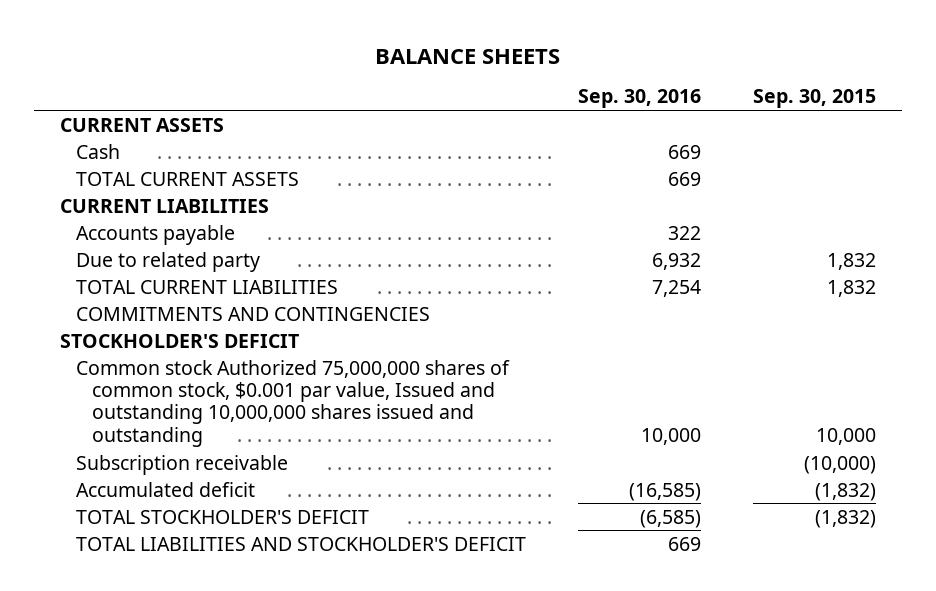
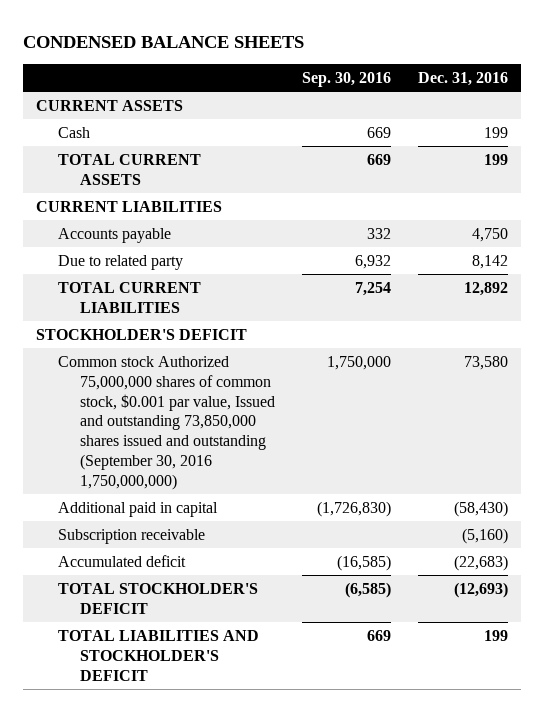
- BALANCE SHEETS
+ CONDENSED BALANCE SHEETS
- | Sep. 30, 2016 | Sep. 30, 2015
+ | Sep. 30, 2016 | Dec. 31, 2016
- Accounts payable | 322 |
+ Accounts payable | 332 | 4,750
- COMMITMENTS AND CONTINGENCIES
- Common stock Authorized 75,000,000 shares of common stock, $0.001 par value, Issued and outstanding 10,000,000 shares issued and outstanding | 10,000 | 10,000
+ Common stock Authorized 75,000,000 shares of common stock, $0.001 par value, Issued and outstanding 73,850,000 shares issued and outstanding (September 30, 2016 1,750,000,000) | 1,750,000 | 73,580
+ Additional paid in capital | (1,726,830) | (58,430)

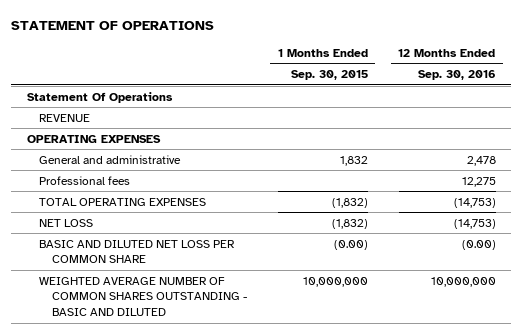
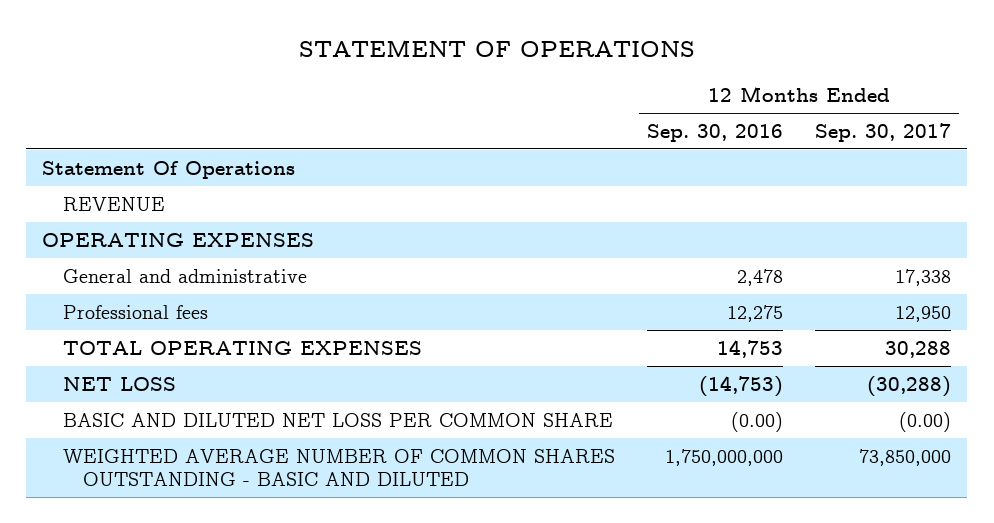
- | 1 Months Ended Sep. 30, 2015 | 12 Months Ended Sep. 30, 2016
+ | 12 Months Ended Sep. 30, 2016 | 12 Months Ended Sep. 30, 2017
- TOTAL OPERATING EXPENSES | (1,832) | (14,753)
+ TOTAL OPERATING EXPENSES | 14,753 | 30,288
- WEIGHTED AVERAGE NUMBER OF COMMON SHARES OUTSTANDING - BASIC AND DILUTED | 10,000,000 | 10,000,000
+ WEIGHTED AVERAGE NUMBER OF COMMON SHARES OUTSTANDING - BASIC AND DILUTED | 1,750,000,000 | 73,850,000

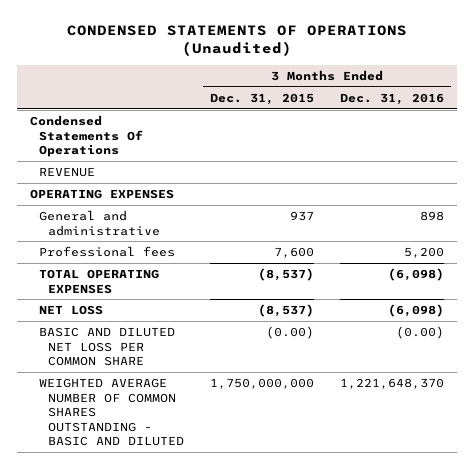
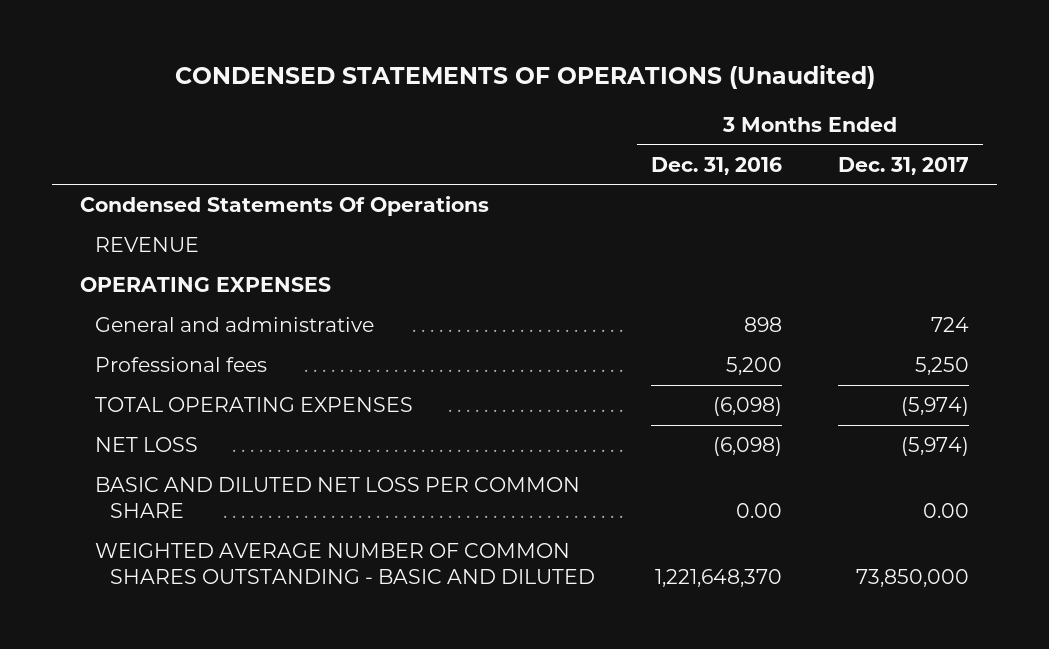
- | 3 Months Ended Dec. 31, 2015 | 3 Months Ended Dec. 31, 2016
+ | 3 Months Ended Dec. 31, 2016 | 3 Months Ended Dec. 31, 2017
- BASIC AND DILUTED NET LOSS PER COMMON SHARE | (0.00) | (0.00)
+ BASIC AND DILUTED NET LOSS PER COMMON SHARE | 0.00 | 0.00

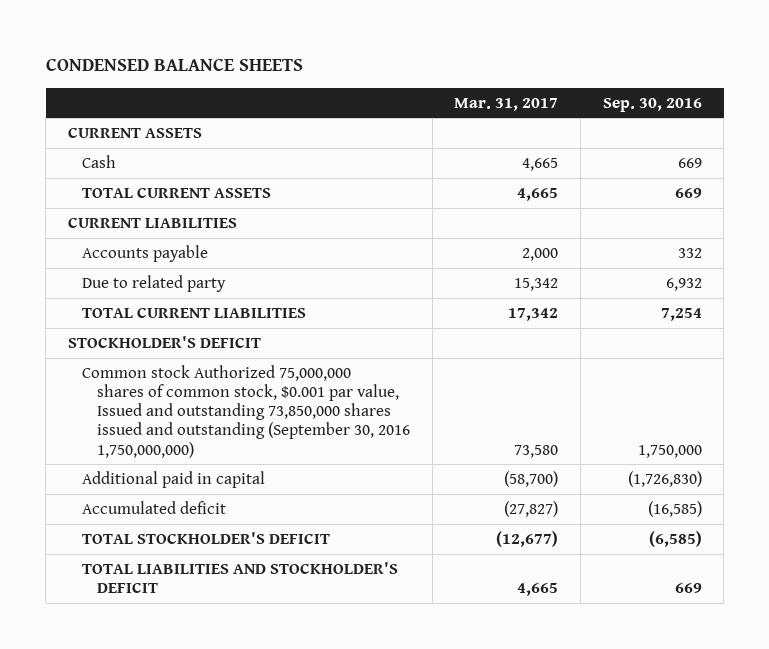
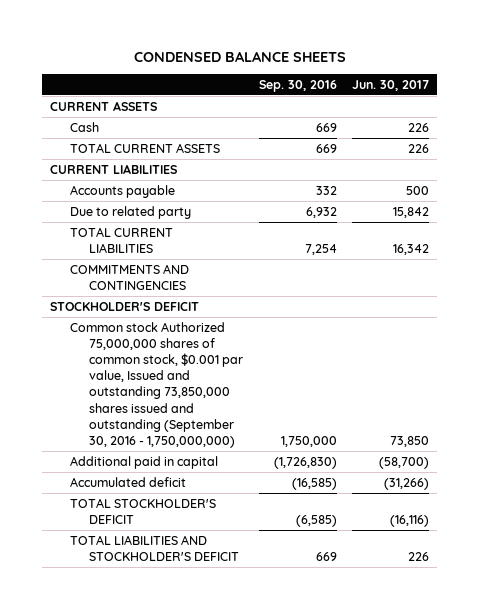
- | Mar. 31, 2017 | Sep. 30, 2016
+ | Sep. 30, 2016 | Jun. 30, 2017
+ COMMITMENTS AND CONTINGENCIES
- Common stock Authorized 75,000,000 shares of common stock, $0.001 par value, Issued and outstanding 73,850,000 shares issued and outstanding (September 30, 2016 1,750,000,000) | 73,580 | 1,750,000
+ Common stock Authorized 75,000,000 shares of common stock, $0.001 par value, Issued and outstanding 73,850,000 shares issued and outstanding (September 30, 2016 - 1,750,000,000) | 1,750,000 | 73,850

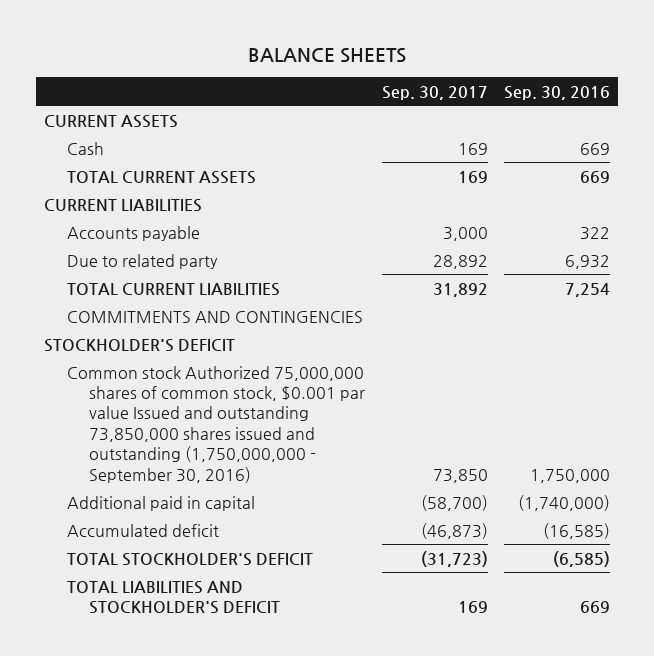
- CONDENSED BALANCE SHEETS
+ BALANCE SHEETS
- | Sep. 30, 2016 | Jun. 30, 2017
+ | Sep. 30, 2017 | Sep. 30, 2016
- Accounts payable | 332 | 500
+ Accounts payable | 3,000 | 322
- Common stock Authorized 75,000,000 shares of common stock, $0.001 par value, Issued and outstanding 73,850,000 shares issued and outstanding (September 30, 2016 - 1,750,000,000) | 1,750,000 | 73,850
- Additional paid in capital | (1,726,830) | (58,700)
+ Common stock Authorized 75,000,000 shares of common stock, $0.001 par value Issued and outstanding 73,850,000 shares issued and outstanding (1,750,000,000 - September 30, 2016) | 73,850 | 1,750,000
+ Additional paid in capital | (58,700) | (1,740,000)

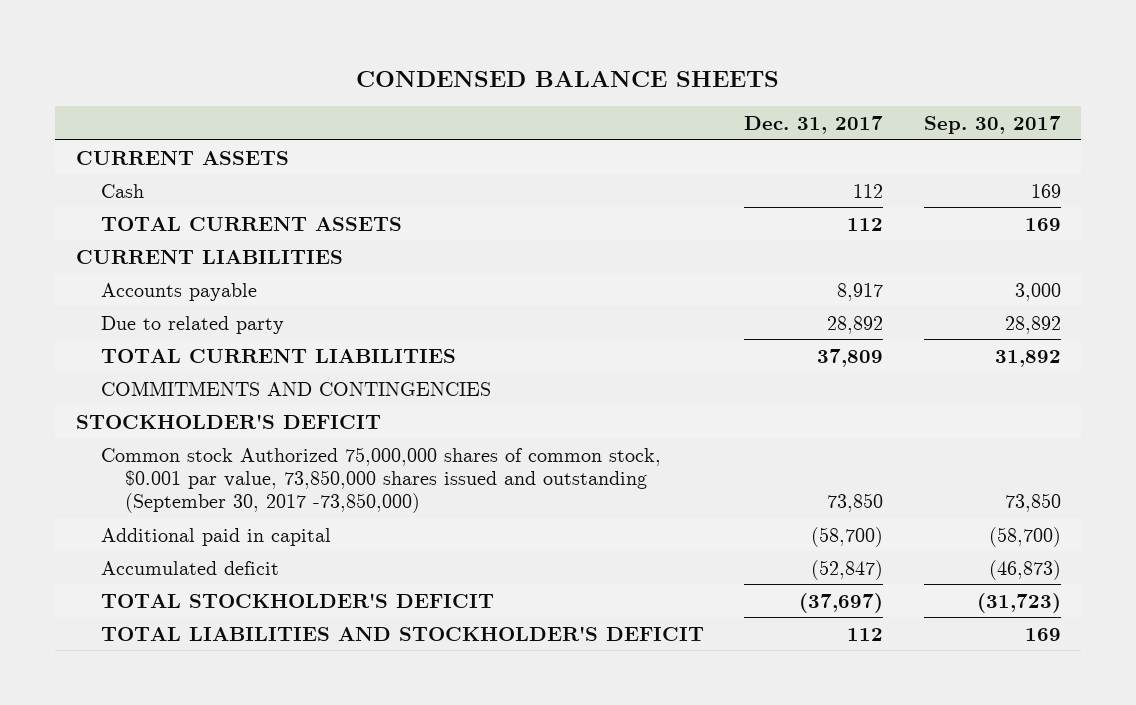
- BALANCE SHEETS
+ CONDENSED BALANCE SHEETS
- | Sep. 30, 2017 | Sep. 30, 2016
+ | Dec. 31, 2017 | Sep. 30, 2017
- Common stock Authorized 75,000,000 shares of common stock, $0.001 par value Issued and outstanding 73,850,000 shares issued and outstanding (1,750,000,000 - September 30, 2016) | 73,850 | 1,750,000
+ Common stock Authorized 75,000,000 shares of common stock, $0.001 par value, 73,850,000 shares issued and outstanding (September 30, 2017 -73,850,000) | 73,850 | 73,850

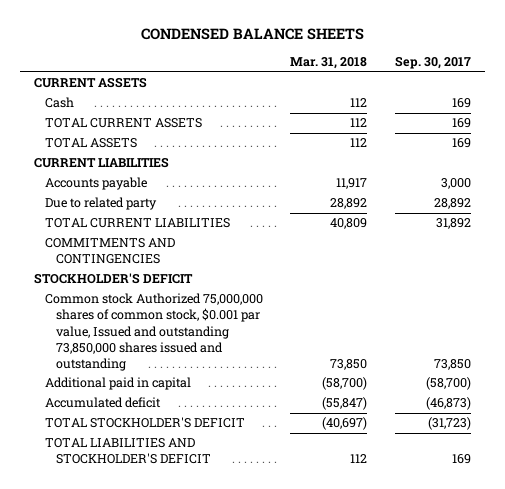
- | Dec. 31, 2017 | Sep. 30, 2017
+ | Mar. 31, 2018 | Sep. 30, 2017
+ TOTAL ASSETS | 112 | 169
- Common stock Authorized 75,000,000 shares of common stock, $0.001 par value, 73,850,000 shares issued and outstanding (September 30, 2017 -73,850,000) | 73,850 | 73,850
+ Common stock Authorized 75,000,000 shares of common stock, $0.001 par value, Issued and outstanding 73,850,000 shares issued and outstanding | 73,850 | 73,850

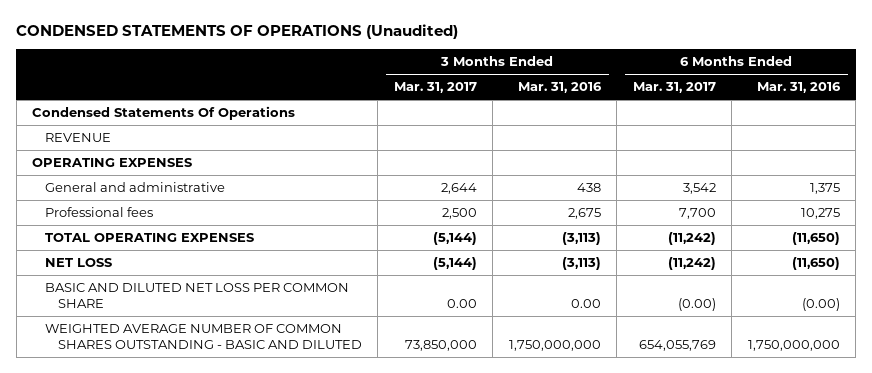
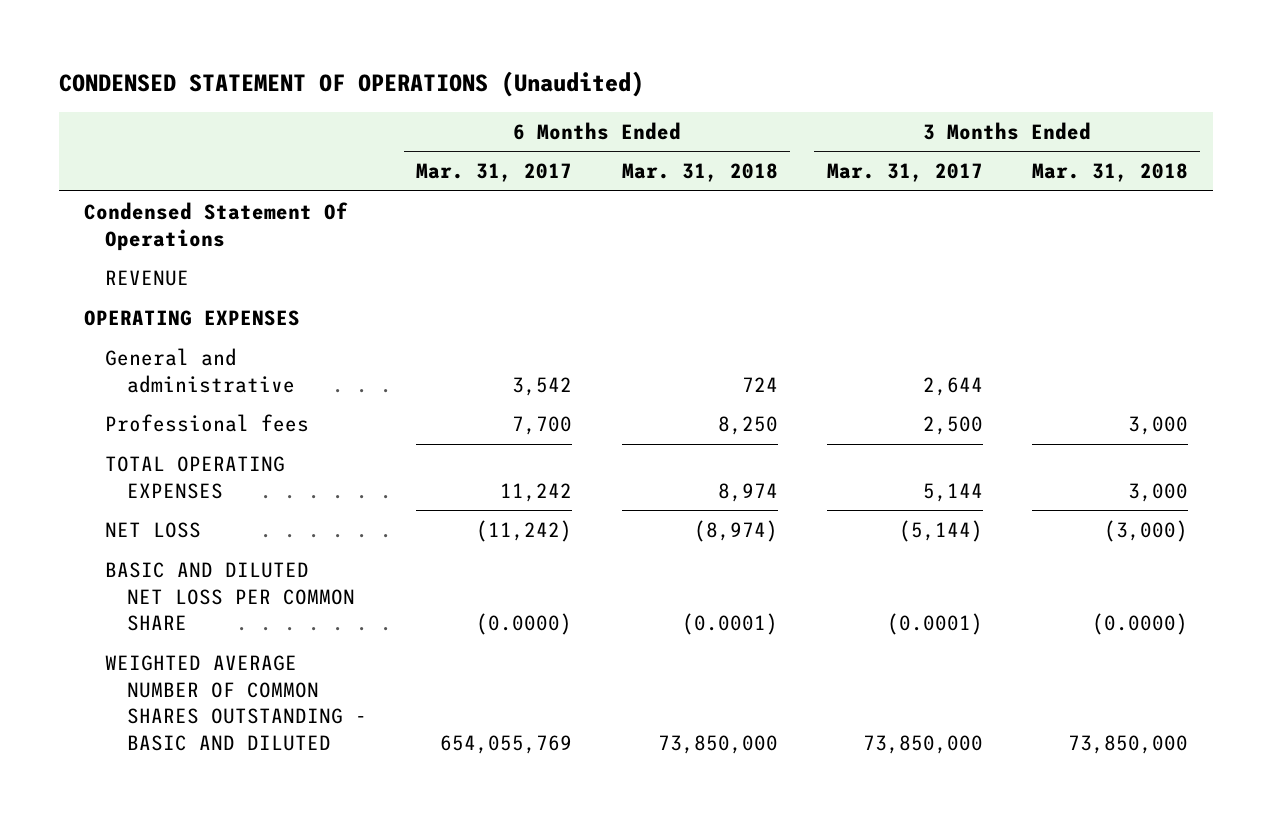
- CONDENSED STATEMENTS OF OPERATIONS (Unaudited)
+ CONDENSED STATEMENT OF OPERATIONS (Unaudited)
- | 3 Months Ended Mar. 31, 2017 | 3 Months Ended Mar. 31, 2016 | 6 Months Ended Mar. 31, 2017 | 6 Months Ended Mar. 31, 2016
+ | 6 Months Ended Mar. 31, 2017 | 6 Months Ended Mar. 31, 2018 | 3 Months Ended Mar. 31, 2017 | 3 Months Ended Mar. 31, 2018
- Condensed Statements Of Operations
+ Condensed Statement Of Operations
- TOTAL OPERATING EXPENSES | (5,144) | (3,113) | (11,242) | (11,650)
+ TOTAL OPERATING EXPENSES | 11,242 | 8,974 | 5,144 | 3,000
- BASIC AND DILUTED NET LOSS PER COMMON SHARE | 0.00 | 0.00 | (0.00) | (0.00)
+ BASIC AND DILUTED NET LOSS PER COMMON SHARE | (0.0000) | (0.0001) | (0.0001) | (0.0000)

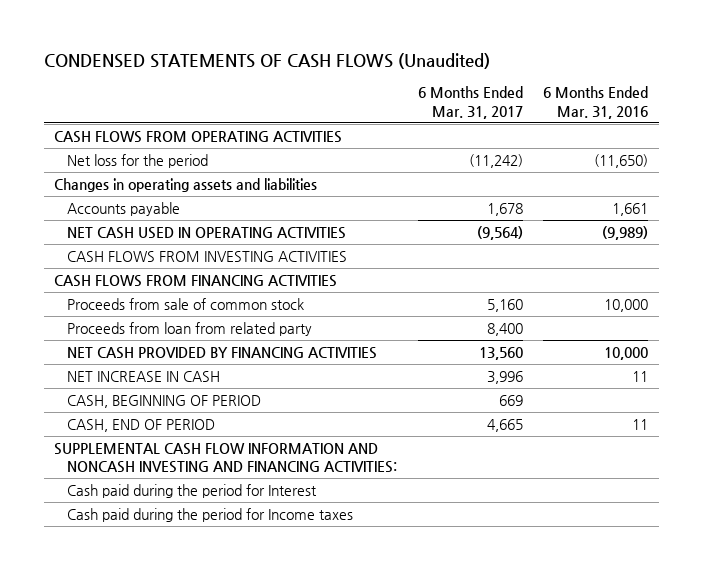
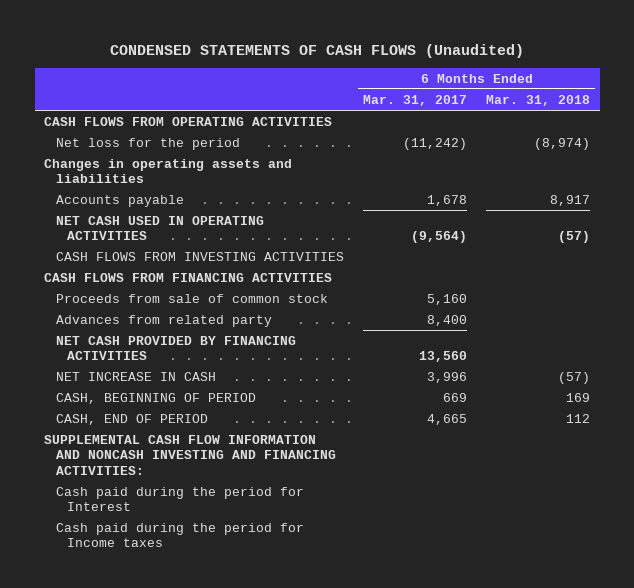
- | 6 Months Ended Mar. 31, 2017 | 6 Months Ended Mar. 31, 2016
+ | 6 Months Ended Mar. 31, 2017 | 6 Months Ended Mar. 31, 2018
- Proceeds from loan from related party | 8,400 |
+ Advances from related party | 8,400 |

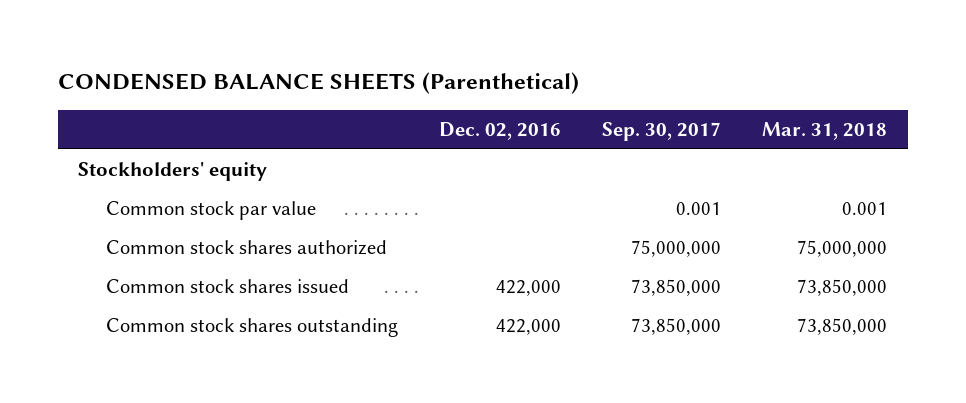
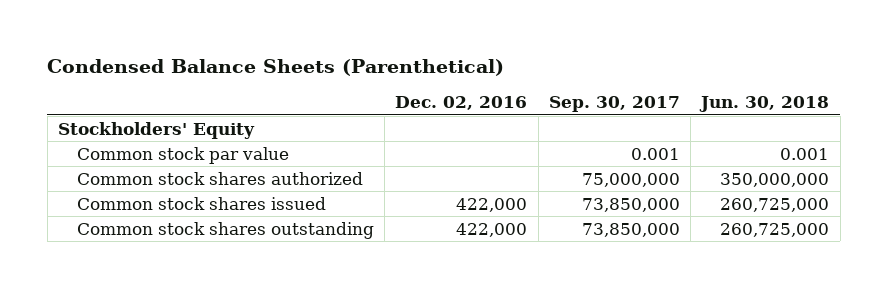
- CONDENSED BALANCE SHEETS (Parenthetical)
+ Condensed Balance Sheets (Parenthetical)
- | Dec. 02, 2016 | Sep. 30, 2017 | Mar. 31, 2018
+ | Dec. 02, 2016 | Sep. 30, 2017 | Jun. 30, 2018
- Stockholders' equity
+ Stockholders' Equity

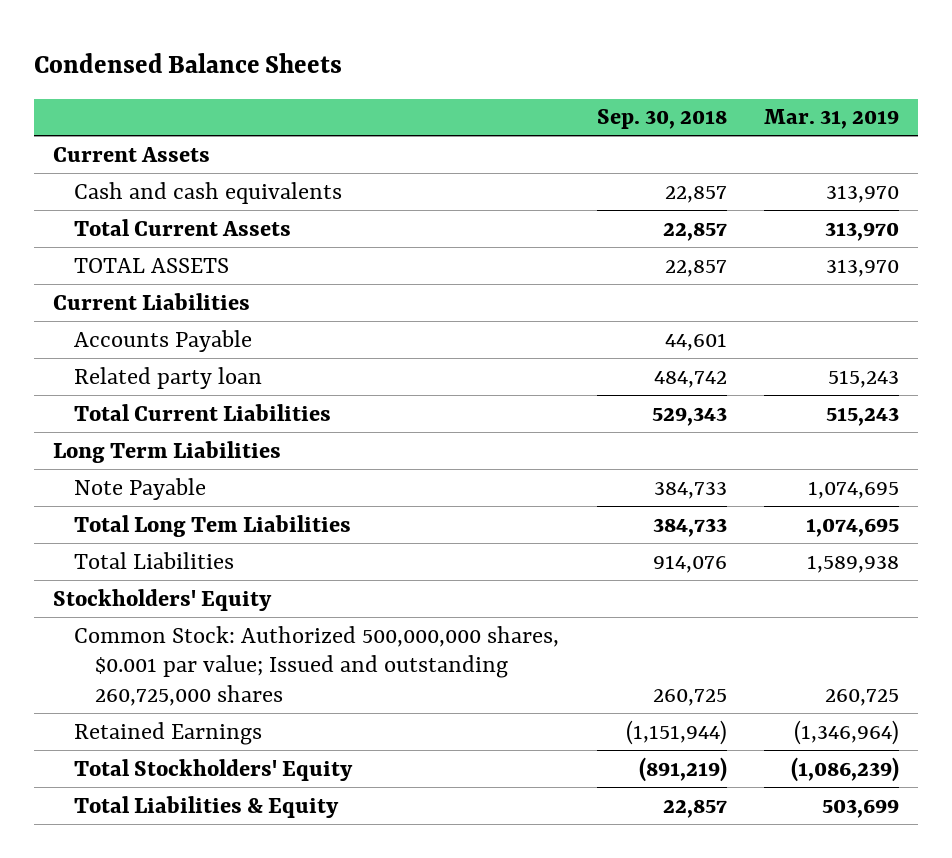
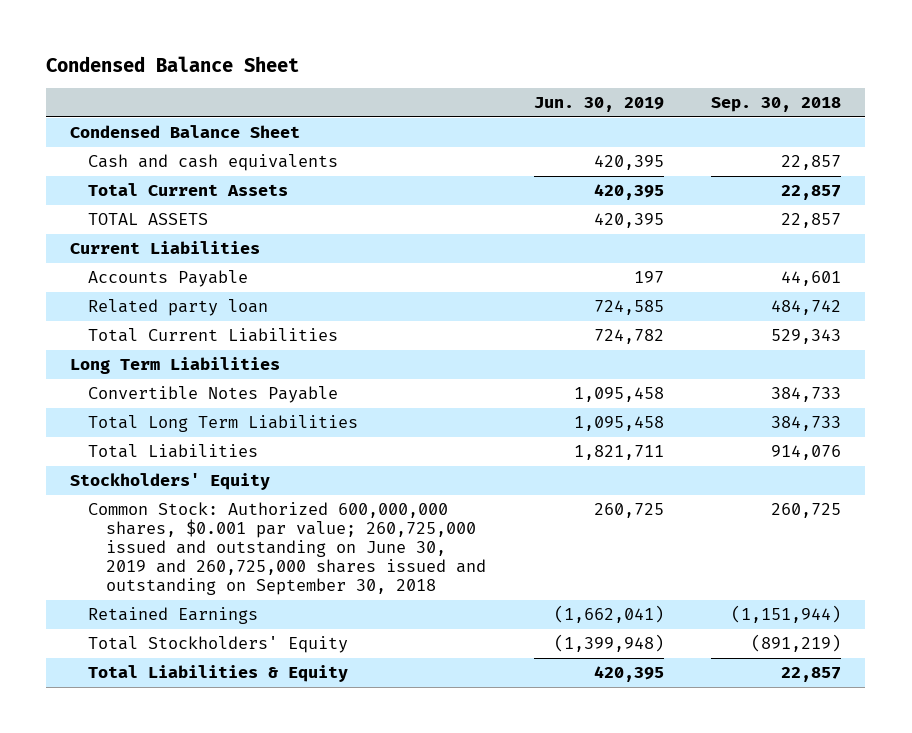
- Condensed Balance Sheets
+ Condensed Balance Sheet
- | Sep. 30, 2018 | Mar. 31, 2019
+ | Jun. 30, 2019 | Sep. 30, 2018
- Current Assets
+ Condensed Balance Sheet
- Note Payable | 384,733 | 1,074,695
- Total Long Tem Liabilities | 384,733 | 1,074,695
+ Convertible Notes Payable | 1,095,458 | 384,733
+ Total Long Term Liabilities | 1,095,458 | 384,733
- Common Stock: Authorized 500,000,000 shares, $0.001 par value; Issued and outstanding 260,725,000 shares | 260,725 | 260,725
+ Common Stock: Authorized 600,000,000 shares, $0.001 par value; 260,725,000 issued and outstanding on June 30, 2019 and 260,725,000 shares issued and outstanding on September 30, 2018 | 260,725 | 260,725

